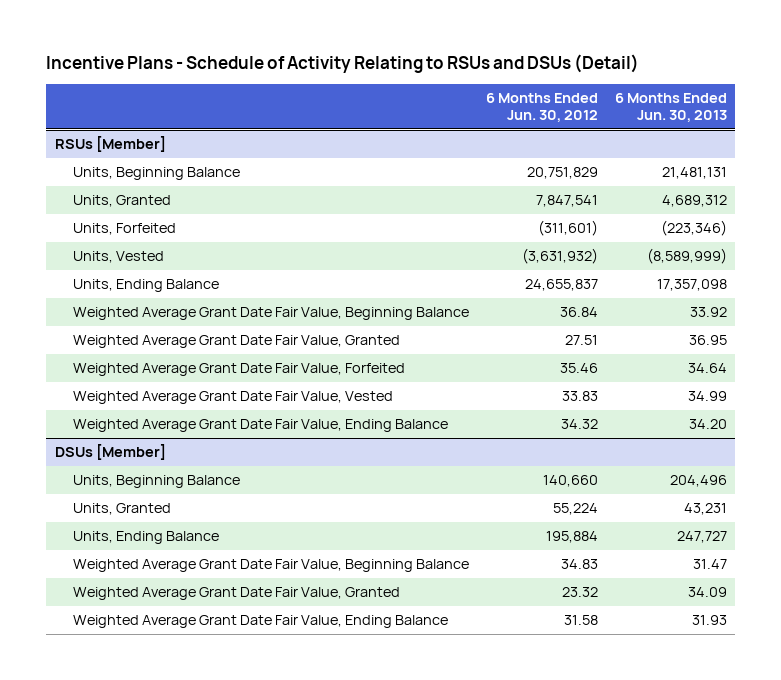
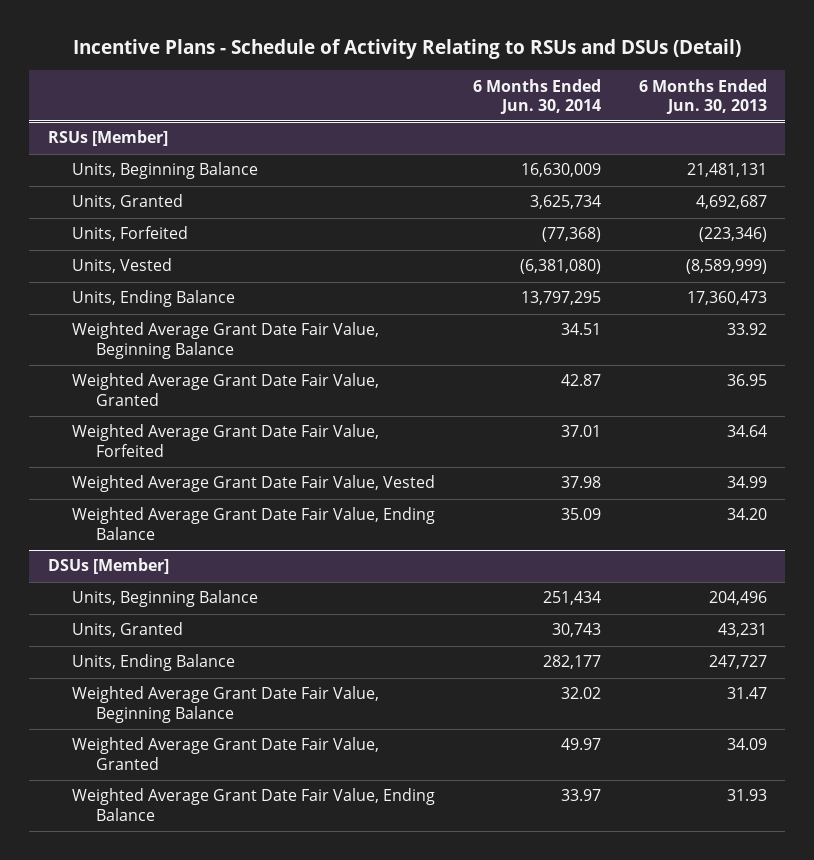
- | 6 Months Ended Jun. 30, 2012 | 6 Months Ended Jun. 30, 2013
+ | 6 Months Ended Jun. 30, 2014 | 6 Months Ended Jun. 30, 2013
@ RSUs [Member]
- Units, Granted | 7,847,541 | 4,689,312
+ Units, Granted | 3,625,734 | 4,692,687
- Units, Ending Balance | 24,655,837 | 17,357,098
+ Units, Ending Balance | 13,797,295 | 17,360,473

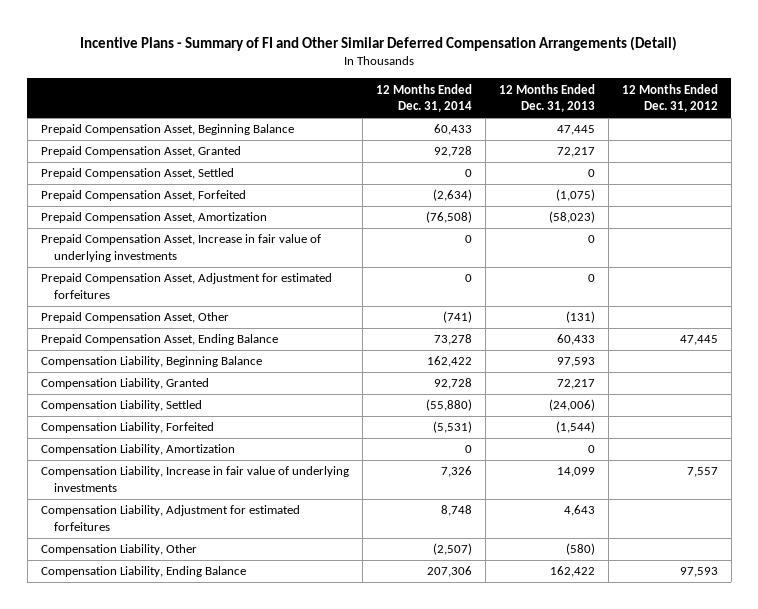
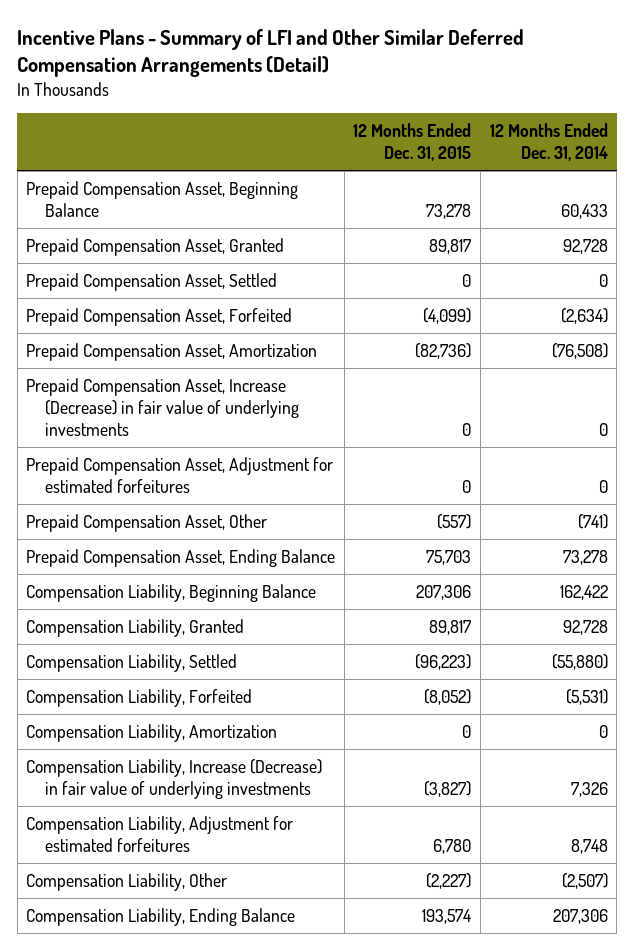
- Incentive Plans - Summary of FI and Other Similar Deferred Compensation Arrangements (Detail)
+ Incentive Plans - Summary of LFI and Other Similar Deferred Compensation Arrangements (Detail)
- | 12 Months Ended Dec. 31, 2014 | 12 Months Ended Dec. 31, 2013 | 12 Months Ended Dec. 31, 2012
+ | 12 Months Ended Dec. 31, 2015 | 12 Months Ended Dec. 31, 2014
- Prepaid Compensation Asset, Increase in fair value of underlying investments | 0 | 0 |
+ Prepaid Compensation Asset, Increase (Decrease) in fair value of underlying investments | 0 | 0
- Compensation Liability, Increase in fair value of underlying investments | 7,326 | 14,099 | 7,557
+ Compensation Liability, Increase (Decrease) in fair value of underlying investments | (3,827) | 7,326

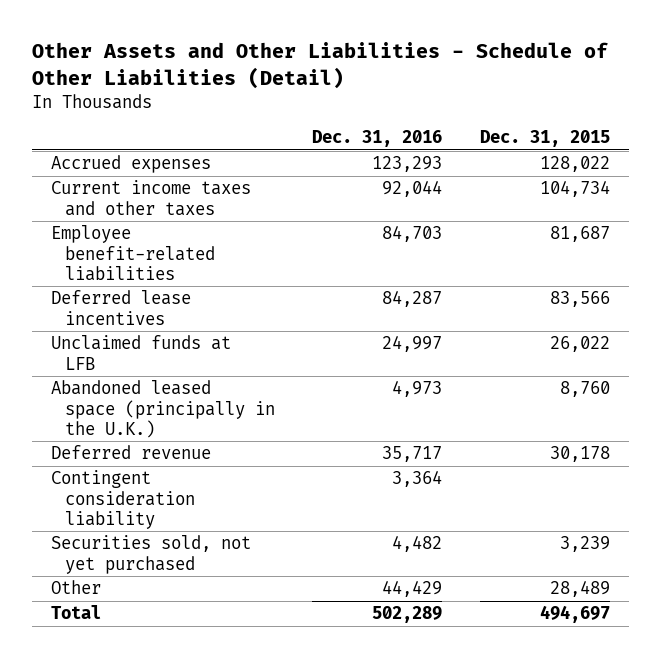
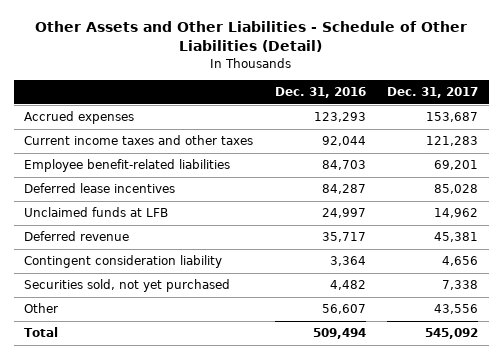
- | Dec. 31, 2016 | Dec. 31, 2015
+ | Dec. 31, 2016 | Dec. 31, 2017
- Abandoned leased space (principally in the U.K.) | 4,973 | 8,760
- Other | 44,429 | 28,489
- Total | 502,289 | 494,697
+ Other | 56,607 | 43,556
+ Total | 509,494 | 545,092

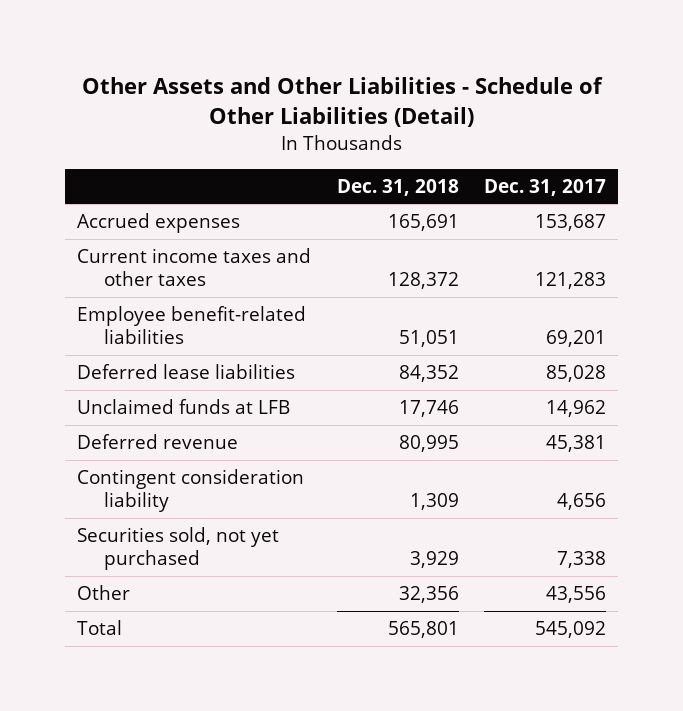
- | Dec. 31, 2016 | Dec. 31, 2017
+ | Dec. 31, 2018 | Dec. 31, 2017
- Deferred lease incentives | 84,287 | 85,028
+ Deferred lease liabilities | 84,352 | 85,028

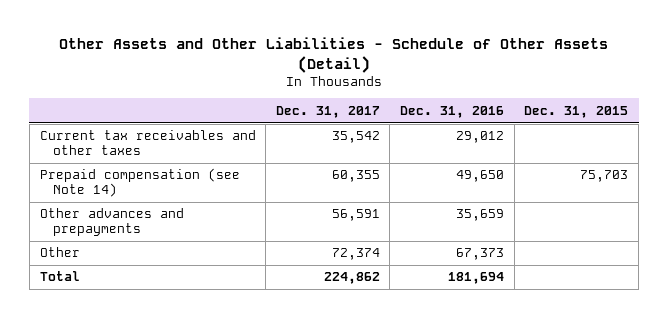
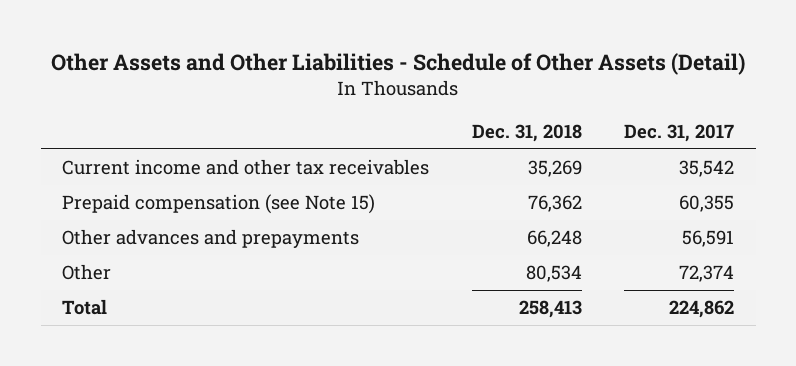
- | Dec. 31, 2017 | Dec. 31, 2016 | Dec. 31, 2015
+ | Dec. 31, 2018 | Dec. 31, 2017
- Current tax receivables and other taxes | 35,542 | 29,012 |
- Prepaid compensation (see Note 14) | 60,355 | 49,650 | 75,703
+ Current income and other tax receivables | 35,269 | 35,542
+ Prepaid compensation (see Note 15) | 76,362 | 60,355

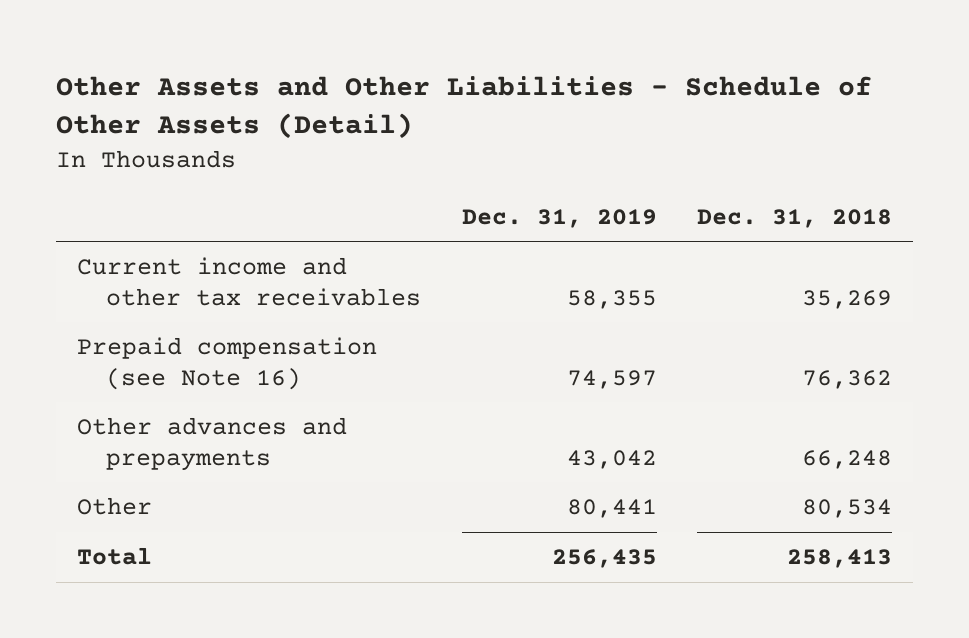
- | Dec. 31, 2018 | Dec. 31, 2017
+ | Dec. 31, 2019 | Dec. 31, 2018
- Prepaid compensation (see Note 15) | 76,362 | 60,355
+ Prepaid compensation (see Note 16) | 74,597 | 76,362

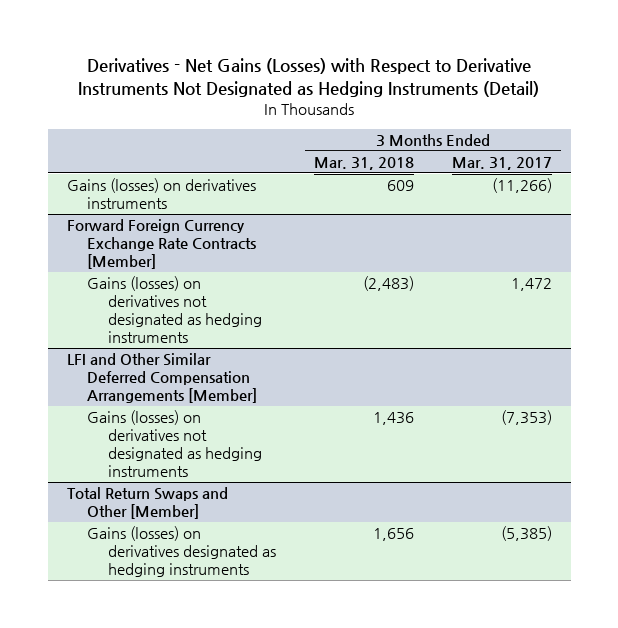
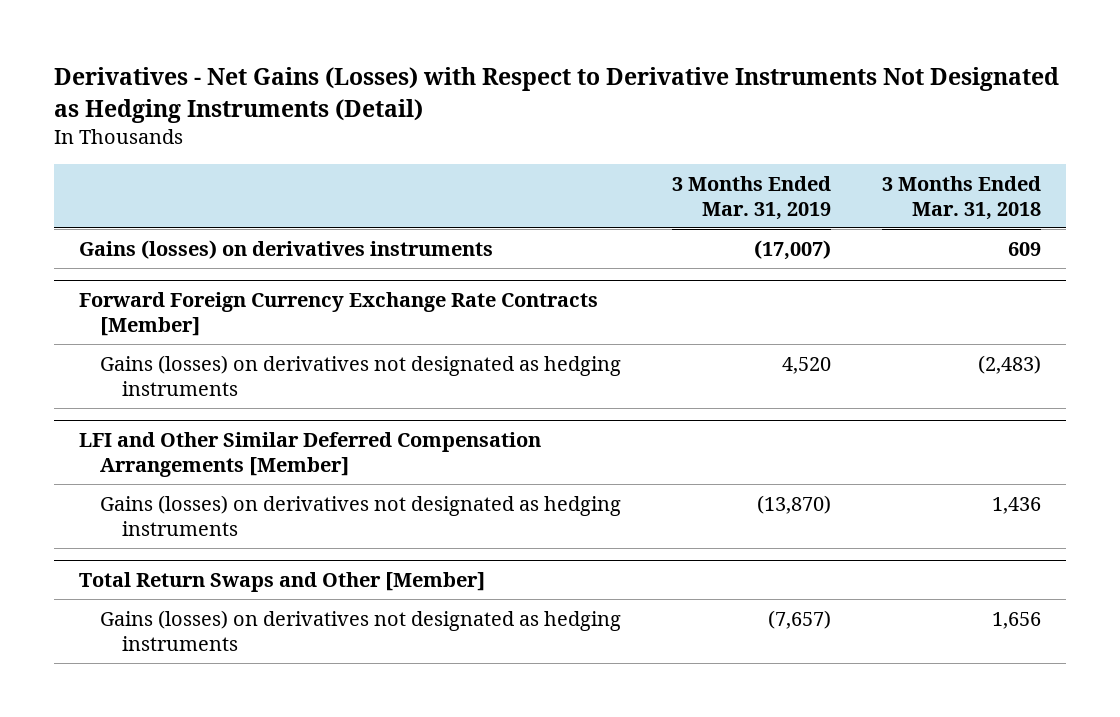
- | 3 Months Ended Mar. 31, 2018 | 3 Months Ended Mar. 31, 2017
+ | 3 Months Ended Mar. 31, 2019 | 3 Months Ended Mar. 31, 2018
@ Total Return Swaps and Other [Member]
- Gains (losses) on derivatives designated as hedging instruments | 1,656 | (5,385)
+ Gains (losses) on derivatives not designated as hedging instruments | (7,657) | 1,656

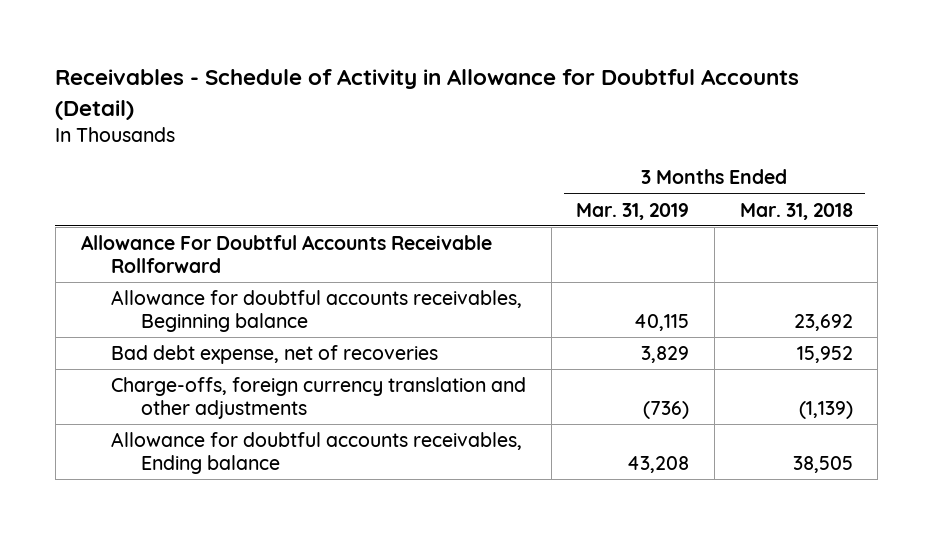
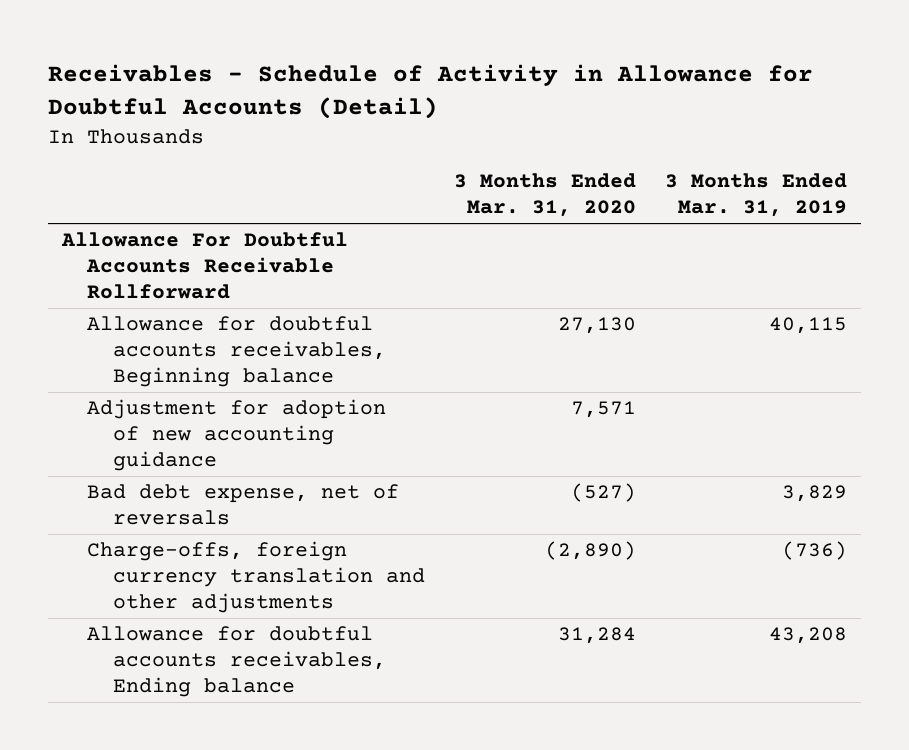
- | 3 Months Ended Mar. 31, 2019 | 3 Months Ended Mar. 31, 2018
+ | 3 Months Ended Mar. 31, 2020 | 3 Months Ended Mar. 31, 2019
- Bad debt expense, net of recoveries | 3,829 | 15,952
+ Adjustment for adoption of new accounting guidance | 7,571 |
+ Bad debt expense, net of reversals | (527) | 3,829

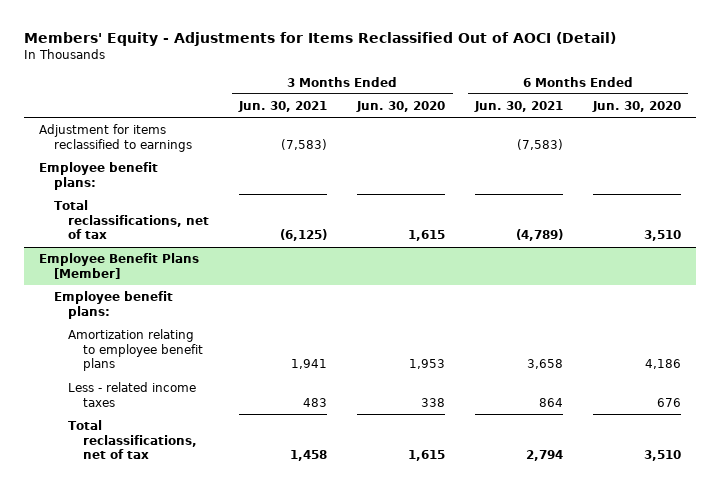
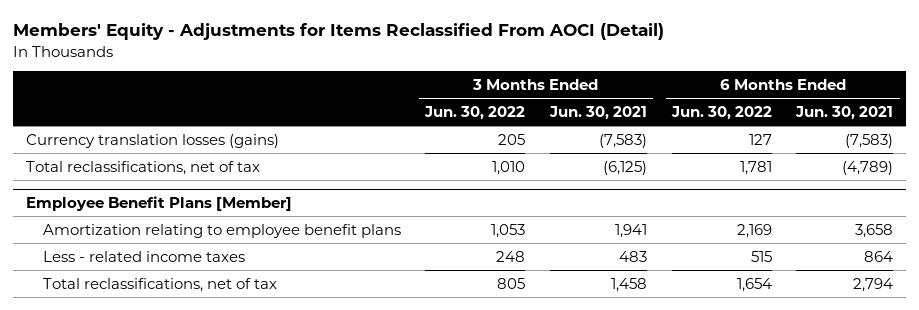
- Members' Equity - Adjustments for Items Reclassified Out of AOCI (Detail)
+ Members' Equity - Adjustments for Items Reclassified From AOCI (Detail)
- | 3 Months Ended Jun. 30, 2021 | 3 Months Ended Jun. 30, 2020 | 6 Months Ended Jun. 30, 2021 | 6 Months Ended Jun. 30, 2020
+ | 3 Months Ended Jun. 30, 2022 | 3 Months Ended Jun. 30, 2021 | 6 Months Ended Jun. 30, 2022 | 6 Months Ended Jun. 30, 2021
- Adjustment for items reclassified to earnings | (7,583) | | (7,583) |
- Employee benefit plans:
+ Currency translation losses (gains) | 205 | (7,583) | 127 | (7,583)
@ Employee Benefit Plans [Member]
- Employee benefit plans:

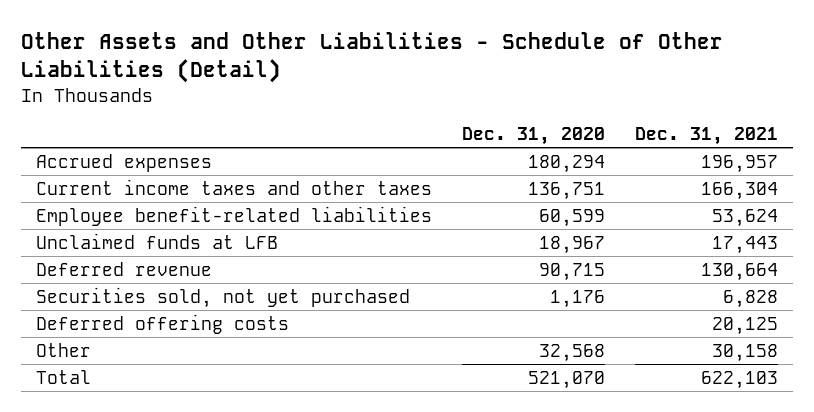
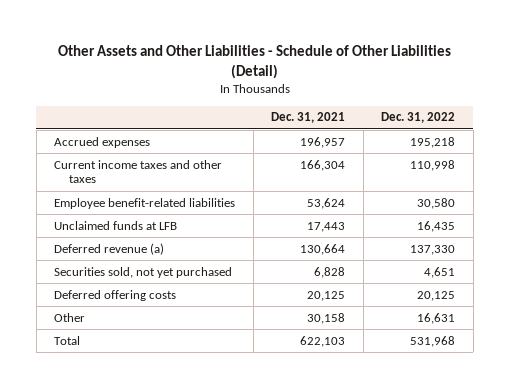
- | Dec. 31, 2020 | Dec. 31, 2021
+ | Dec. 31, 2021 | Dec. 31, 2022
- Deferred revenue | 90,715 | 130,664
+ Deferred revenue (a) | 130,664 | 137,330

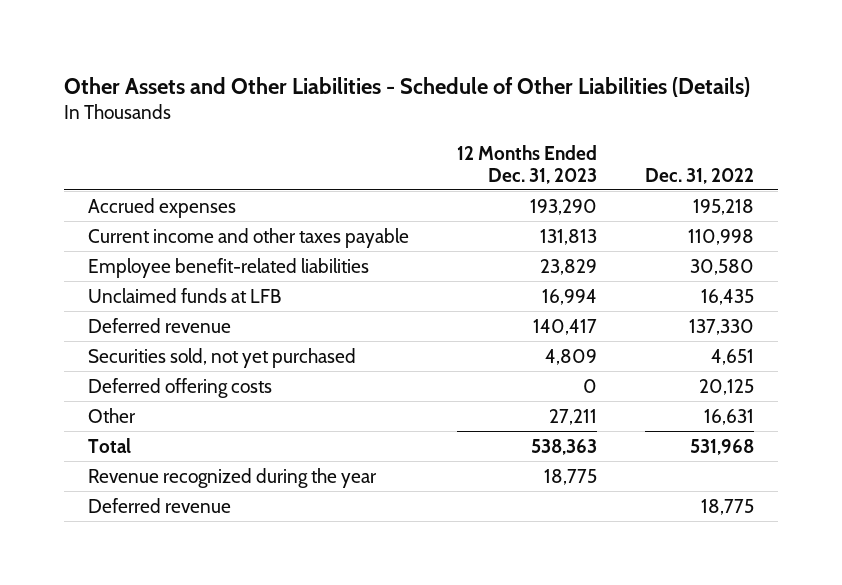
- Other Assets and Other Liabilities - Schedule of Other Liabilities (Detail)
+ Other Assets and Other Liabilities - Schedule of Other Liabilities (Details)
- | Dec. 31, 2021 | Dec. 31, 2022
+ | 12 Months Ended Dec. 31, 2023 | Dec. 31, 2022
- Current income taxes and other taxes | 166,304 | 110,998
+ Current income and other taxes payable | 131,813 | 110,998
- Deferred revenue (a) | 130,664 | 137,330
+ Deferred revenue | 140,417 | 137,330
+ Revenue recognized during the year | 18,775 |
+ Deferred revenue | | 18,775

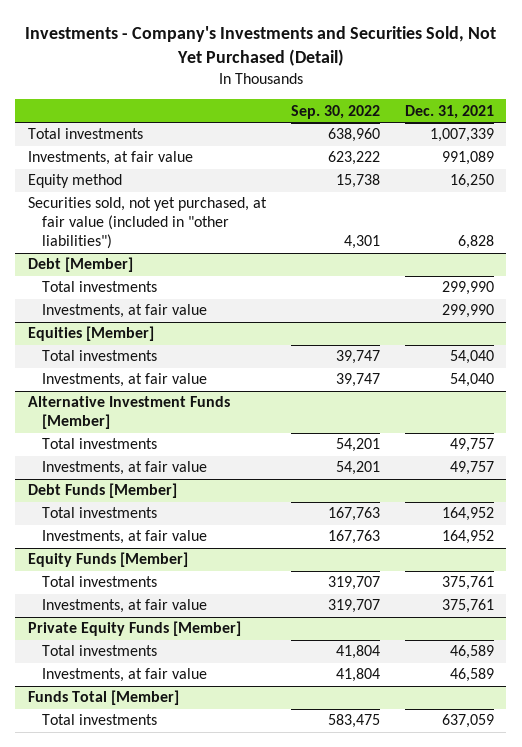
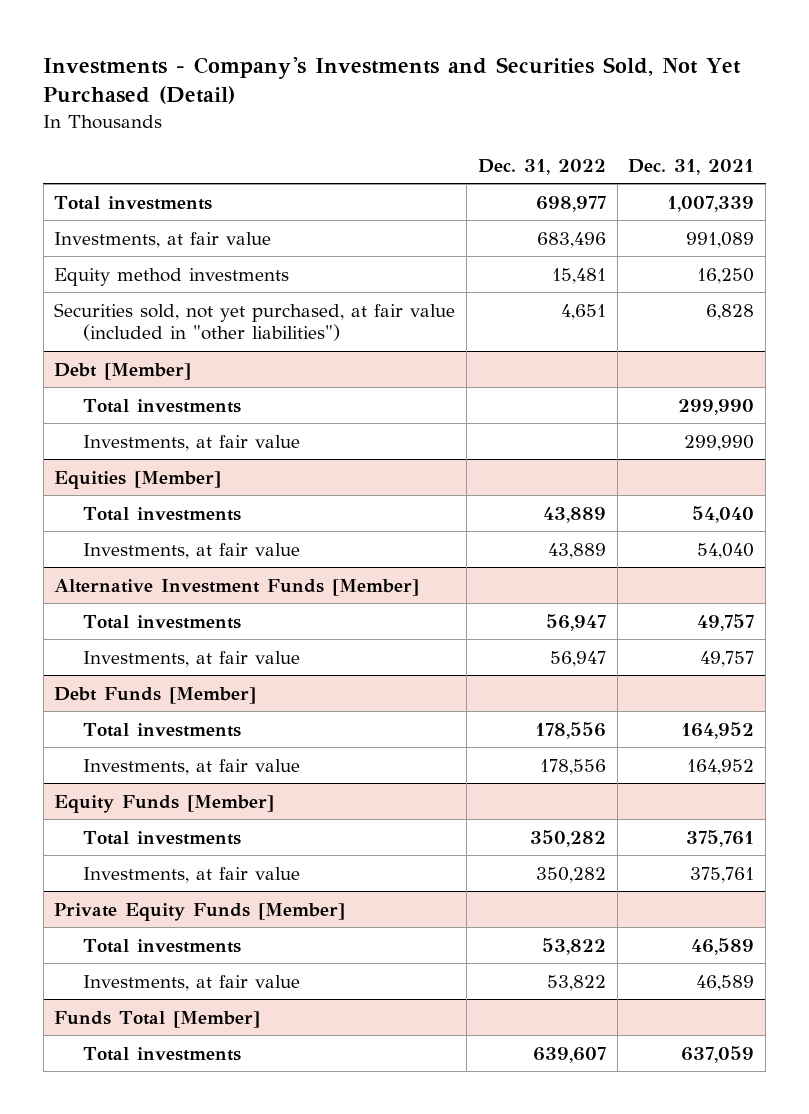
- | Sep. 30, 2022 | Dec. 31, 2021
+ | Dec. 31, 2022 | Dec. 31, 2021
- Equity method | 15,738 | 16,250
+ Equity method investments | 15,481 | 16,250

